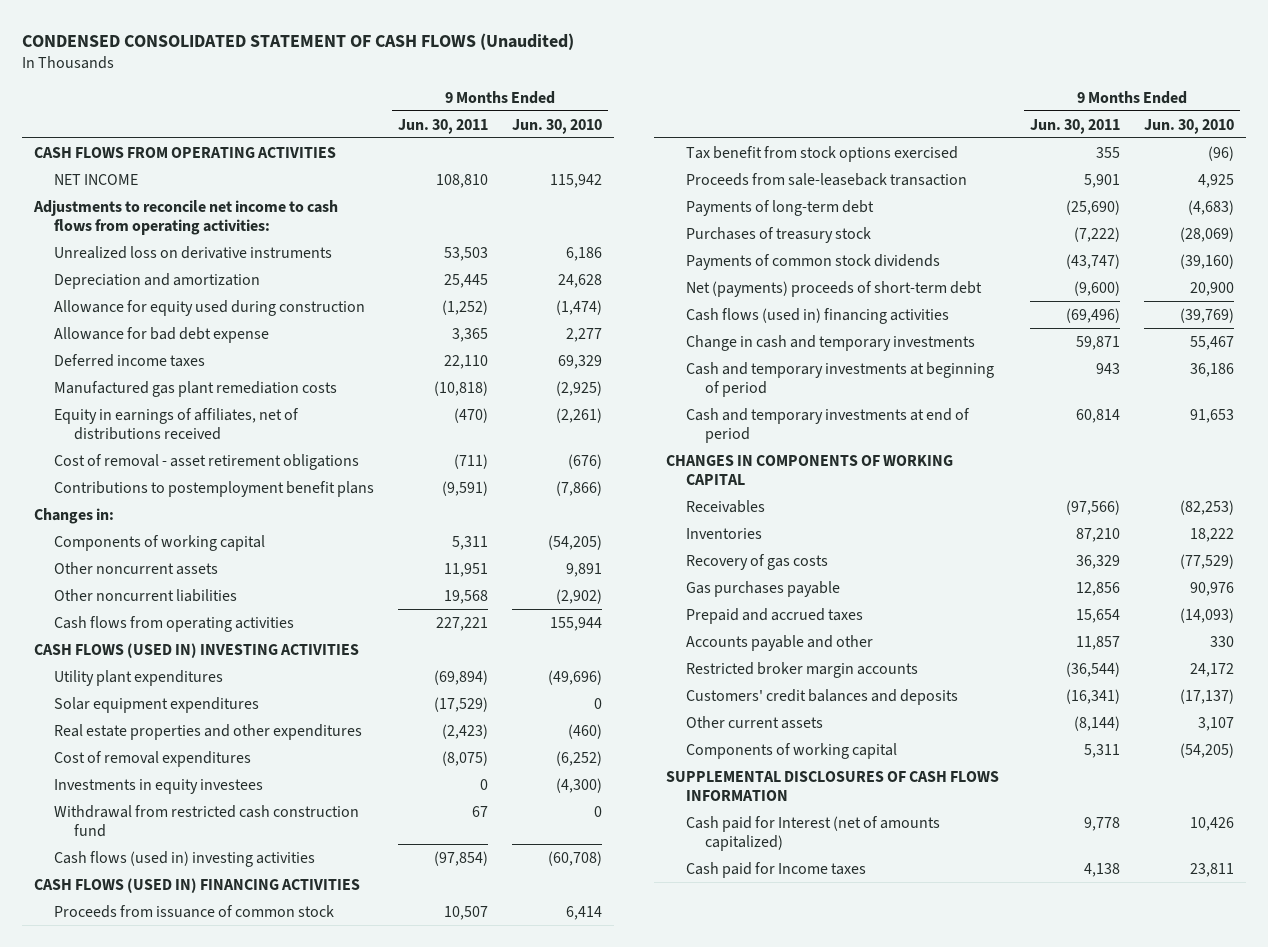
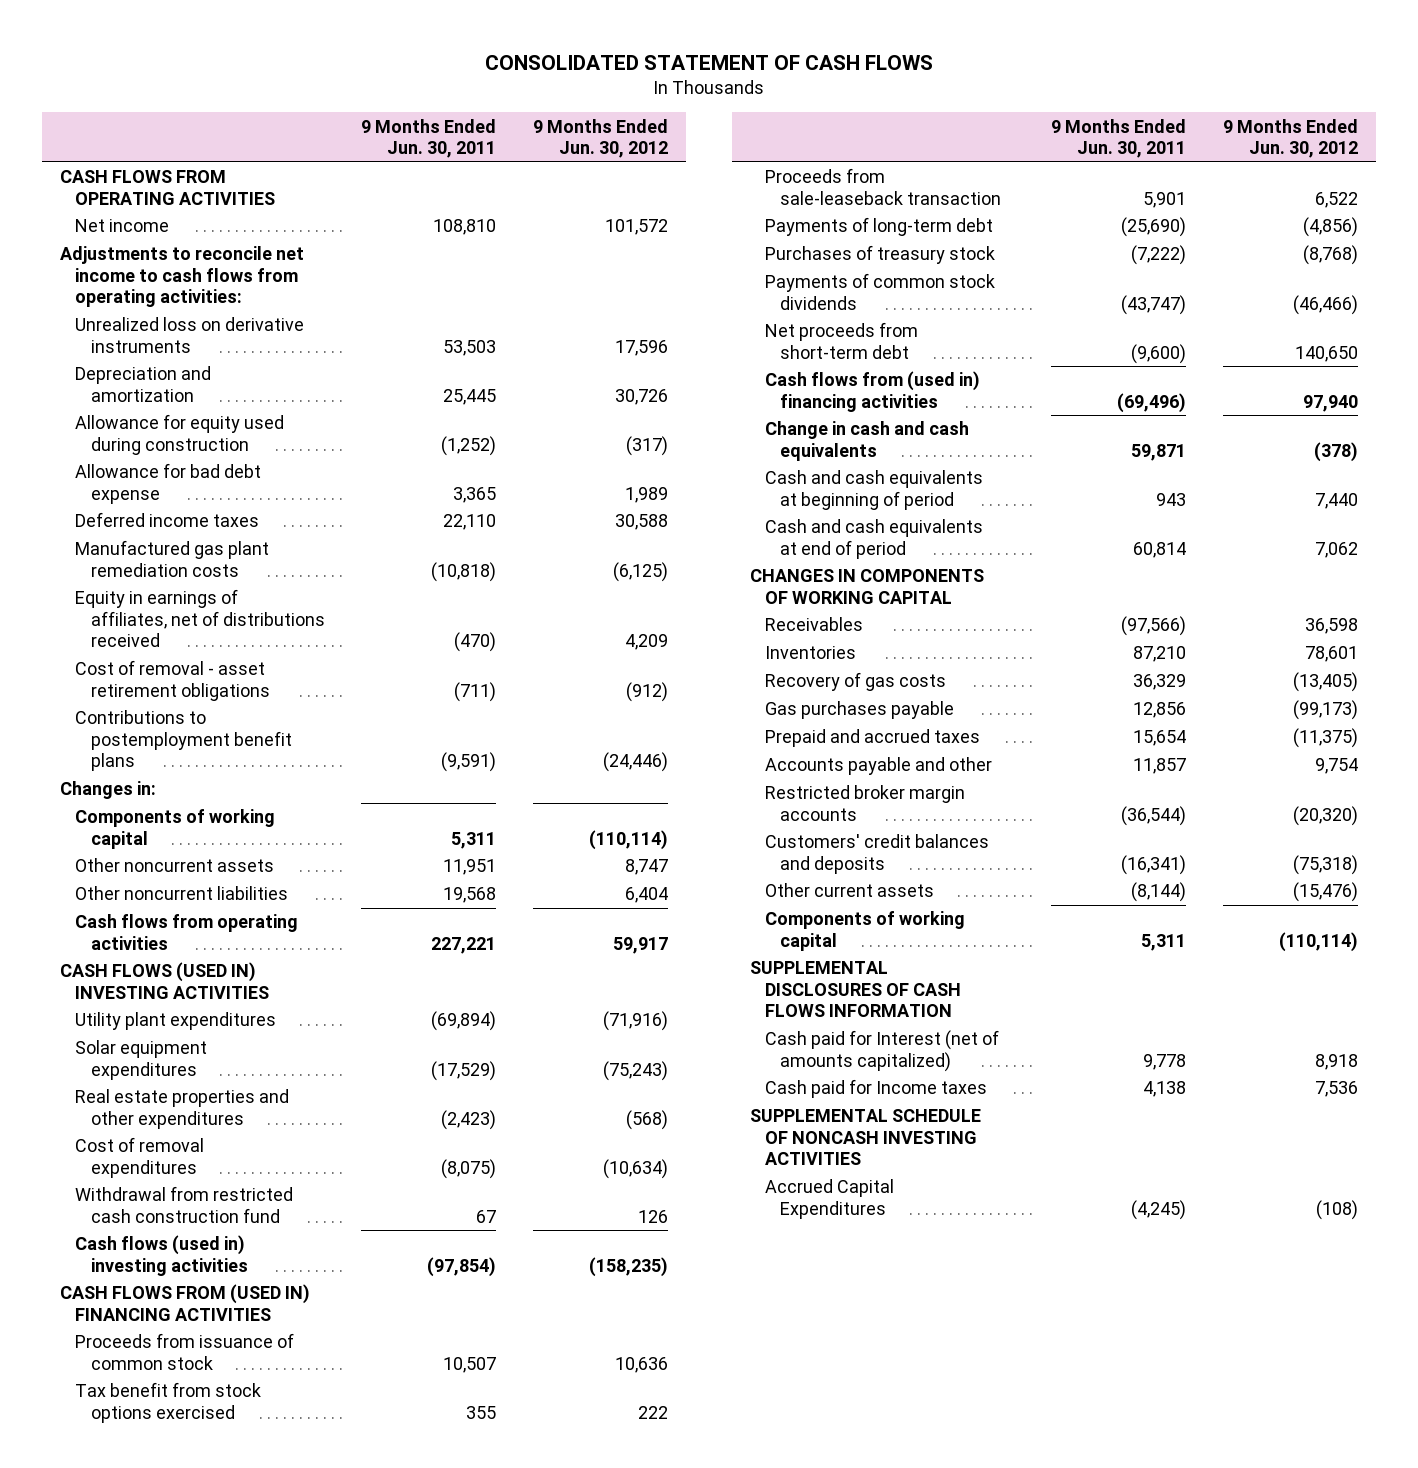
- CONDENSED CONSOLIDATED STATEMENT OF CASH FLOWS (Unaudited)
+ CONSOLIDATED STATEMENT OF CASH FLOWS
- | 9 Months Ended Jun. 30, 2011 | 9 Months Ended Jun. 30, 2010
+ | 9 Months Ended Jun. 30, 2011 | 9 Months Ended Jun. 30, 2012
- NET INCOME | 108,810 | 115,942
+ Net income | 108,810 | 101,572
- Investments in equity investees | 0 | (4,300)
- CASH FLOWS (USED IN) FINANCING ACTIVITIES
+ CASH FLOWS FROM (USED IN) FINANCING ACTIVITIES
- Net (payments) proceeds of short-term debt | (9,600) | 20,900
- Cash flows (used in) financing activities | (69,496) | (39,769)
- Change in cash and temporary investments | 59,871 | 55,467
- Cash and temporary investments at beginning of period | 943 | 36,186
- Cash and temporary investments at end of period | 60,814 | 91,653
+ Net proceeds from short-term debt | (9,600) | 140,650
+ Cash flows from (used in) financing activities | (69,496) | 97,940
+ Change in cash and cash equivalents | 59,871 | (378)
+ Cash and cash equivalents at beginning of period | 943 | 7,440
+ Cash and cash equivalents at end of period | 60,814 | 7,062
+ SUPPLEMENTAL SCHEDULE OF NONCASH INVESTING ACTIVITIES
+ Accrued Capital Expenditures | (4,245) | (108)

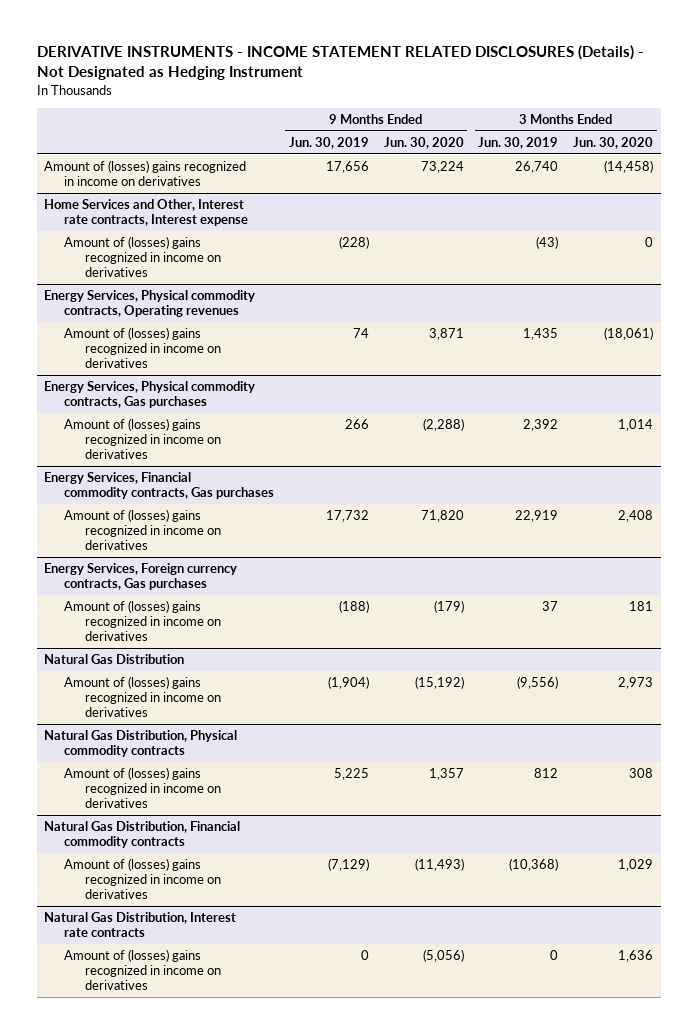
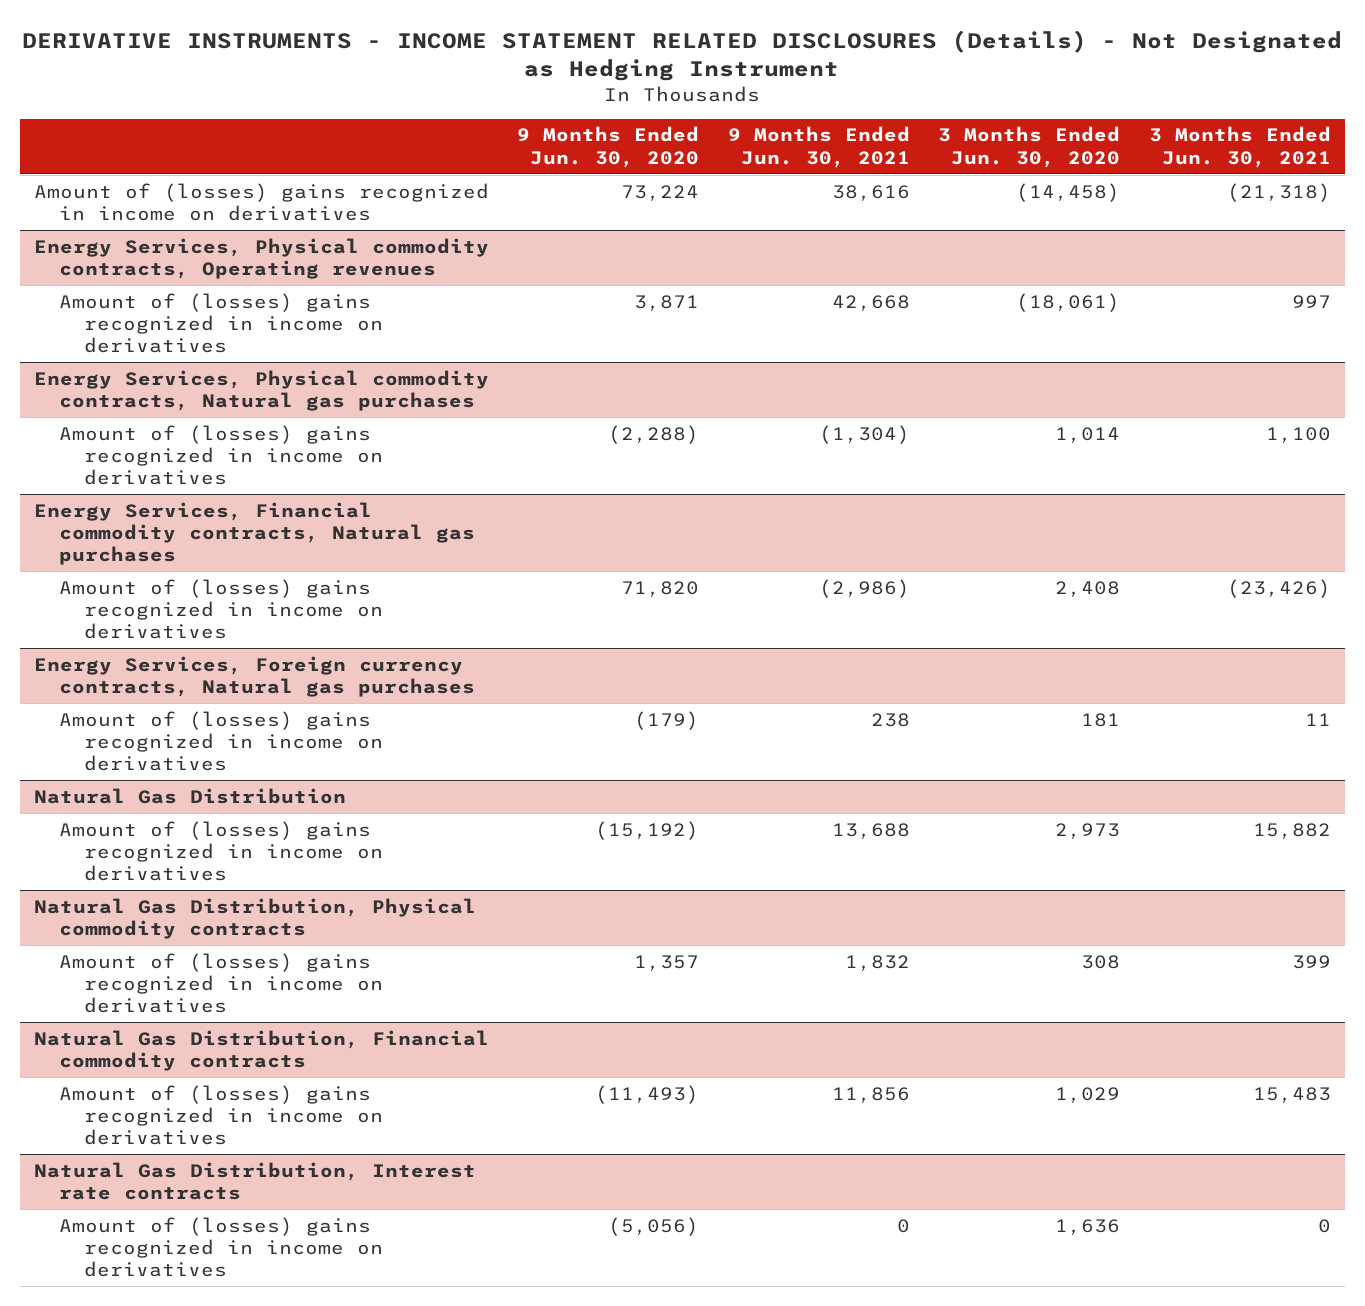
- | 9 Months Ended Jun. 30, 2019 | 9 Months Ended Jun. 30, 2020 | 3 Months Ended Jun. 30, 2019 | 3 Months Ended Jun. 30, 2020
+ | 9 Months Ended Jun. 30, 2020 | 9 Months Ended Jun. 30, 2021 | 3 Months Ended Jun. 30, 2020 | 3 Months Ended Jun. 30, 2021
- Home Services and Other, Interest rate contracts, Interest expense
- Amount of (losses) gains recognized in income on derivatives | (228) | | (43) | 0
- Energy Services, Physical commodity contracts, Gas purchases
+ Energy Services, Physical commodity contracts, Natural gas purchases
- Energy Services, Financial commodity contracts, Gas purchases
+ Energy Services, Financial commodity contracts, Natural gas purchases
- Energy Services, Foreign currency contracts, Gas purchases
+ Energy Services, Foreign currency contracts, Natural gas purchases

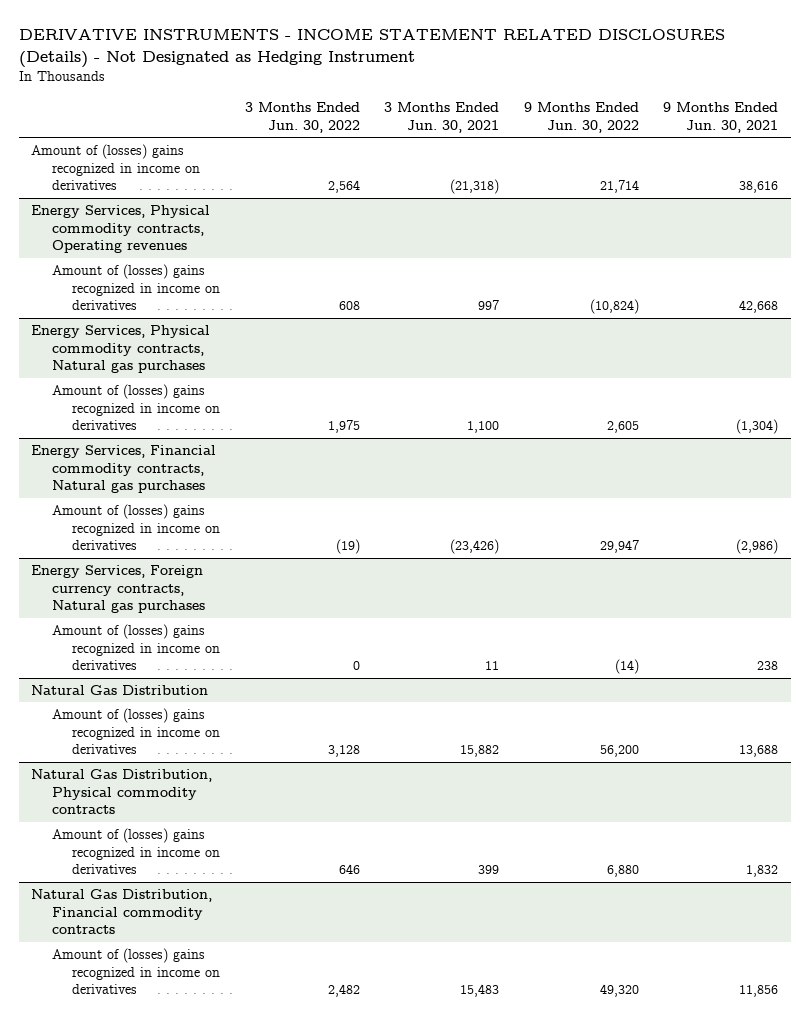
- | 9 Months Ended Jun. 30, 2020 | 9 Months Ended Jun. 30, 2021 | 3 Months Ended Jun. 30, 2020 | 3 Months Ended Jun. 30, 2021
+ | 3 Months Ended Jun. 30, 2022 | 3 Months Ended Jun. 30, 2021 | 9 Months Ended Jun. 30, 2022 | 9 Months Ended Jun. 30, 2021
- Natural Gas Distribution, Interest rate contracts
- Amount of (losses) gains recognized in income on derivatives | (5,056) | 0 | 1,636 | 0

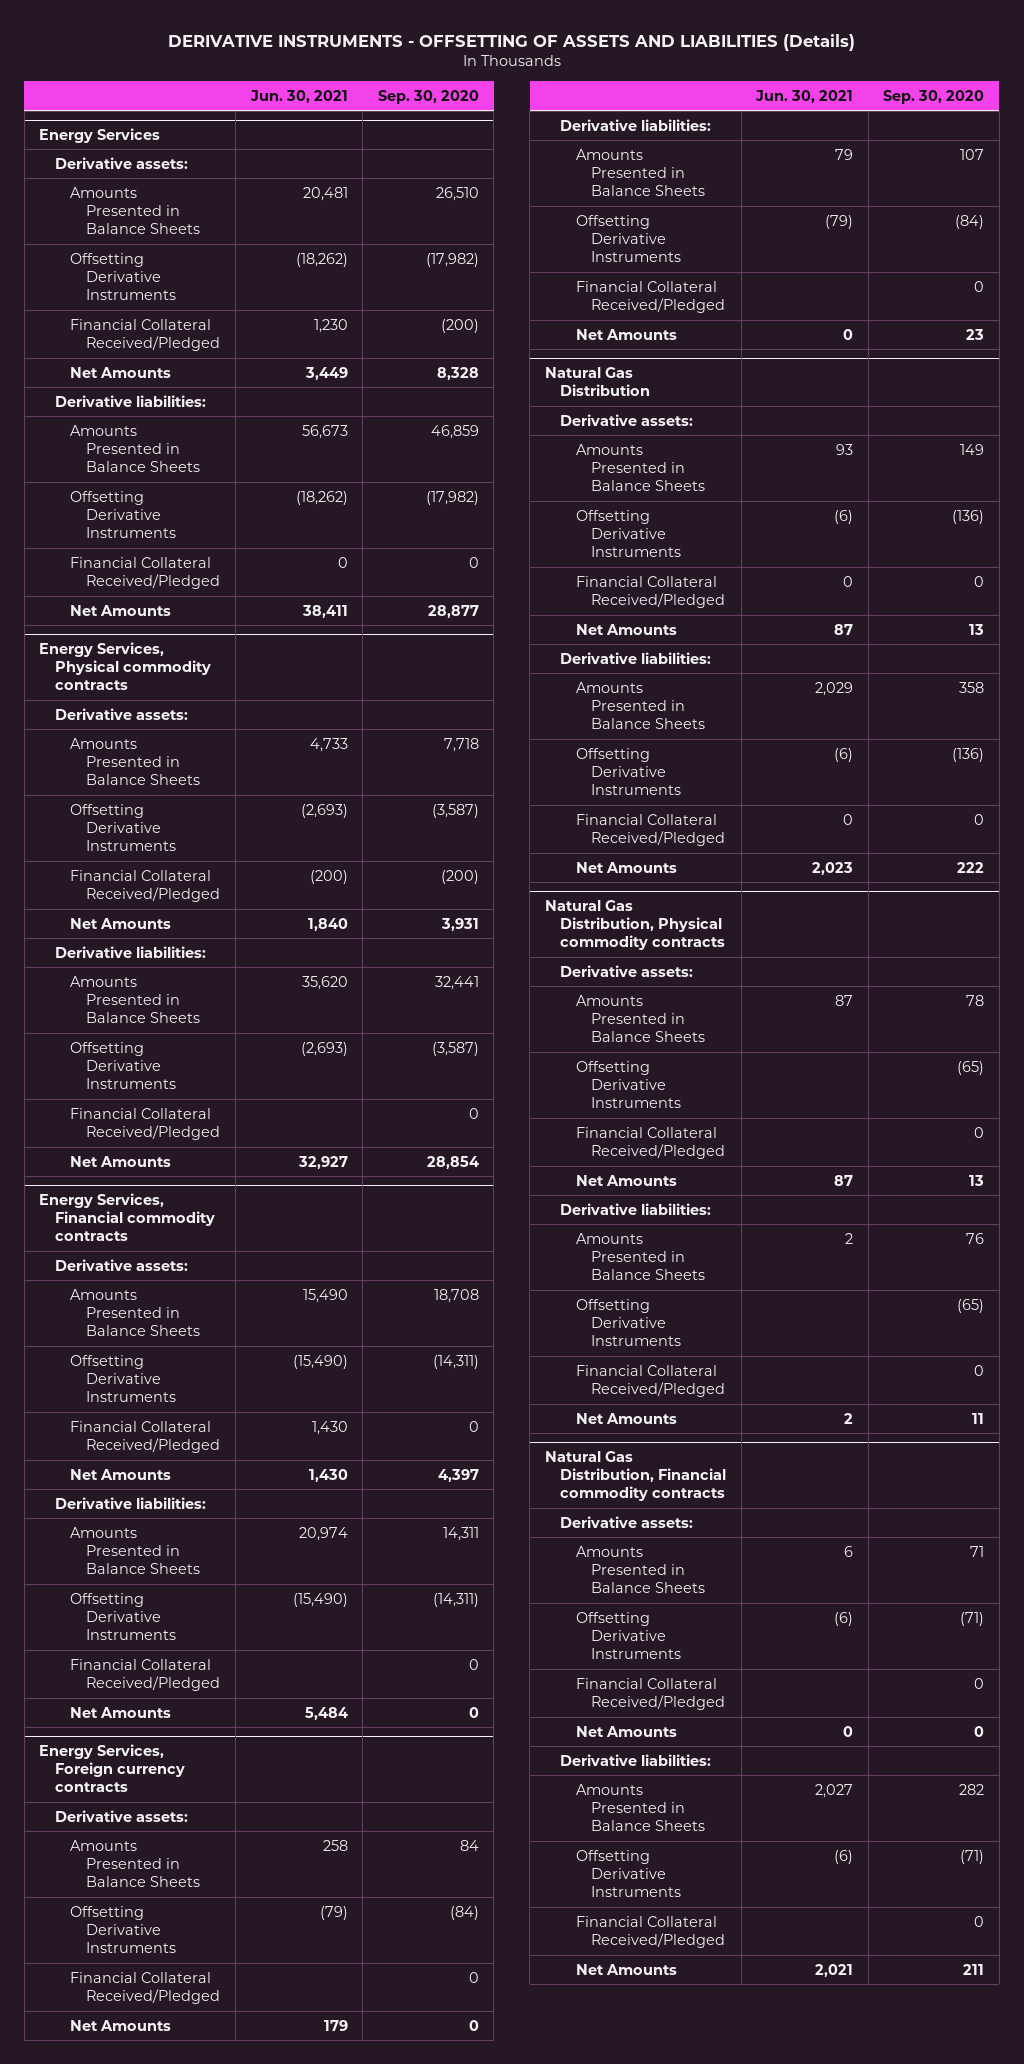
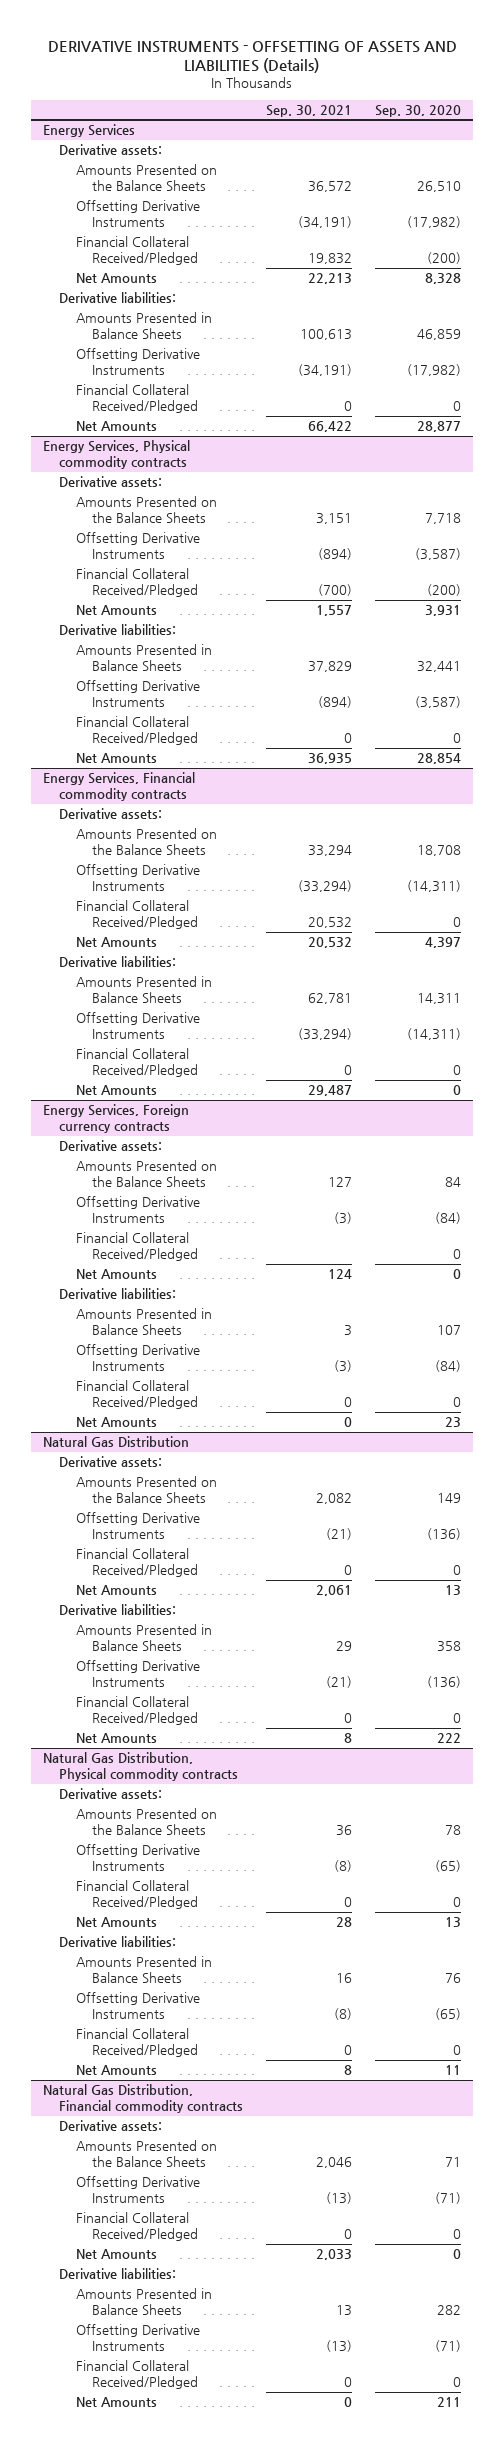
- | Jun. 30, 2021 | Sep. 30, 2020
+ | Sep. 30, 2021 | Sep. 30, 2020
@ Energy Services
- Amounts Presented in Balance Sheets | 20,481 | 26,510
+ Amounts Presented on the Balance Sheets | 36,572 | 26,510
@ Energy Services, Physical commodity contracts
- Amounts Presented in Balance Sheets | 4,733 | 7,718
+ Amounts Presented on the Balance Sheets | 3,151 | 7,718
@ Energy Services, Financial commodity contracts
- Amounts Presented in Balance Sheets | 15,490 | 18,708
+ Amounts Presented on the Balance Sheets | 33,294 | 18,708
@ Energy Services, Foreign currency contracts
- Amounts Presented in Balance Sheets | 258 | 84
+ Amounts Presented on the Balance Sheets | 127 | 84
@ Natural Gas Distribution
- Amounts Presented in Balance Sheets | 93 | 149
+ Amounts Presented on the Balance Sheets | 2,082 | 149
@ Natural Gas Distribution, Physical commodity contracts
- Amounts Presented in Balance Sheets | 87 | 78
+ Amounts Presented on the Balance Sheets | 36 | 78
@ Natural Gas Distribution, Financial commodity contracts
- Amounts Presented in Balance Sheets | 6 | 71
+ Amounts Presented on the Balance Sheets | 2,046 | 71

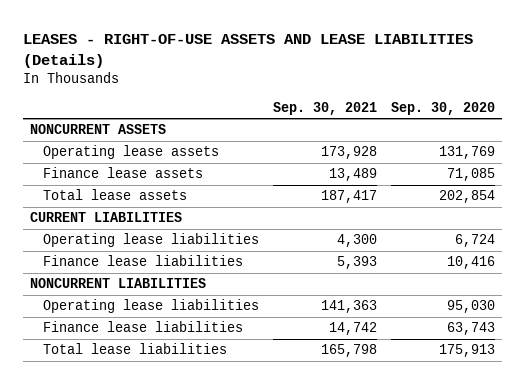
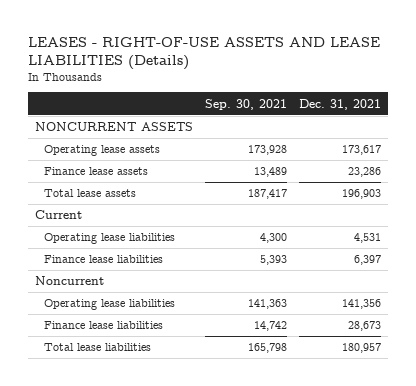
- | Sep. 30, 2021 | Sep. 30, 2020
+ | Sep. 30, 2021 | Dec. 31, 2021
- CURRENT LIABILITIES
+ Current
- NONCURRENT LIABILITIES
+ Noncurrent

